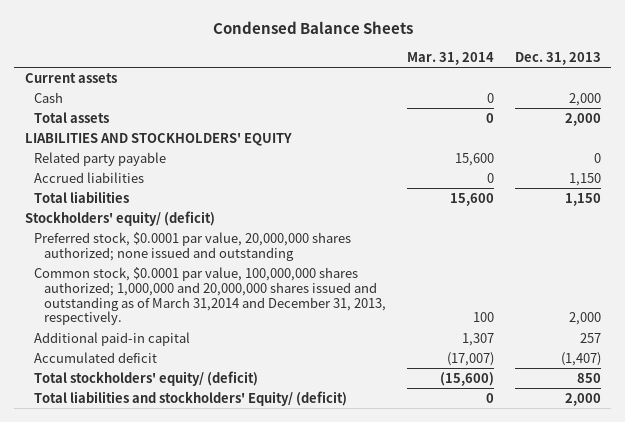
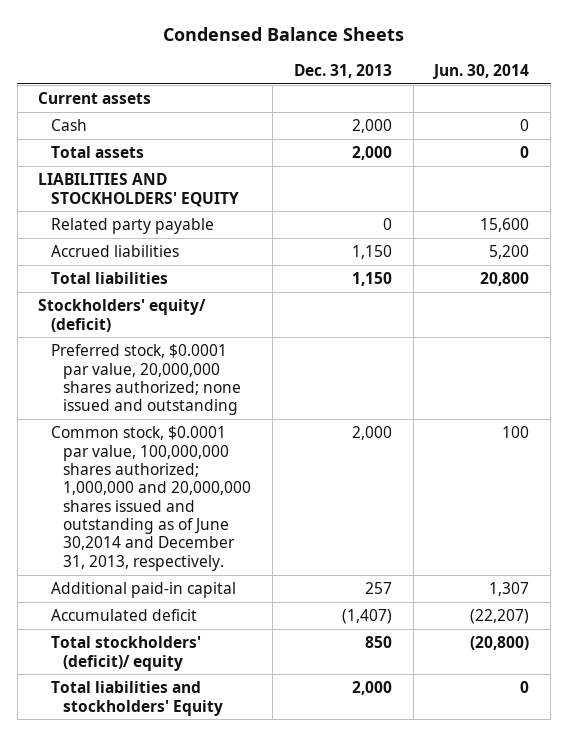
- | Mar. 31, 2014 | Dec. 31, 2013
+ | Dec. 31, 2013 | Jun. 30, 2014
- Common stock, $0.0001 par value, 100,000,000 shares authorized; 1,000,000 and 20,000,000 shares issued and outstanding as of March 31,2014 and December 31, 2013, respectively. | 100 | 2,000
+ Common stock, $0.0001 par value, 100,000,000 shares authorized; 1,000,000 and 20,000,000 shares issued and outstanding as of June 30,2014 and December 31, 2013, respectively. | 2,000 | 100
- Total stockholders' equity/ (deficit) | (15,600) | 850
- Total liabilities and stockholders' Equity/ (deficit) | 0 | 2,000
+ Total stockholders' (deficit)/ equity | 850 | (20,800)
+ Total liabilities and stockholders' Equity | 2,000 | 0

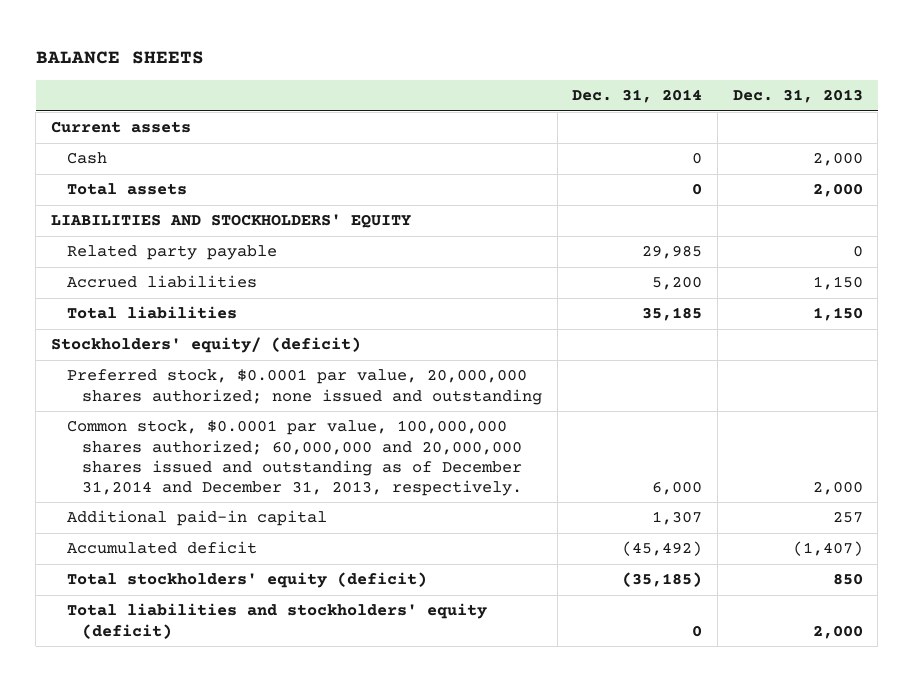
- Condensed Balance Sheets
+ BALANCE SHEETS
- | Dec. 31, 2013 | Jun. 30, 2014
+ | Dec. 31, 2014 | Dec. 31, 2013
- Common stock, $0.0001 par value, 100,000,000 shares authorized; 1,000,000 and 20,000,000 shares issued and outstanding as of June 30,2014 and December 31, 2013, respectively. | 2,000 | 100
+ Common stock, $0.0001 par value, 100,000,000 shares authorized; 60,000,000 and 20,000,000 shares issued and outstanding as of December 31,2014 and December 31, 2013, respectively. | 6,000 | 2,000
- Total stockholders' (deficit)/ equity | 850 | (20,800)
- Total liabilities and stockholders' Equity | 2,000 | 0
+ Total stockholders' equity (deficit) | (35,185) | 850
+ Total liabilities and stockholders' equity (deficit) | 0 | 2,000

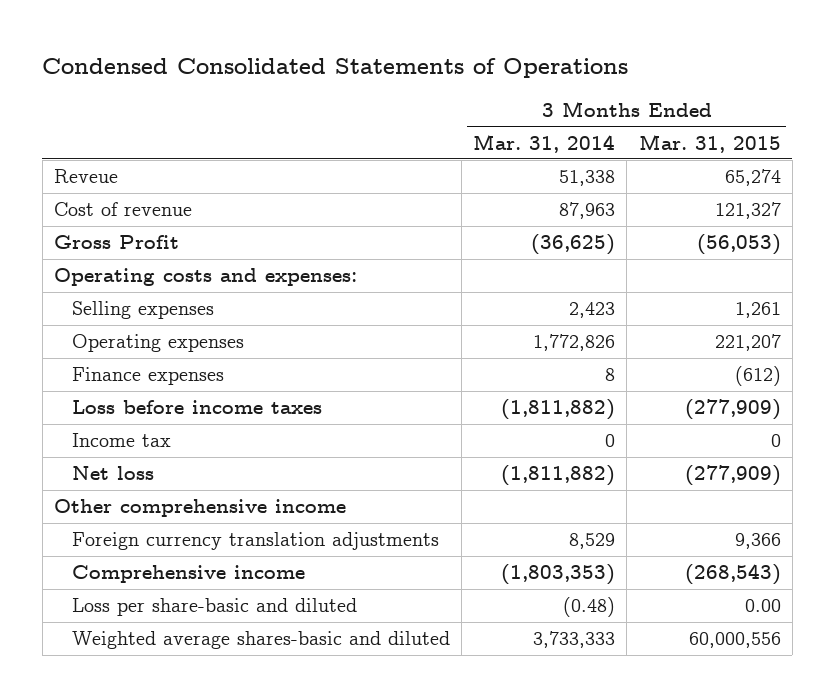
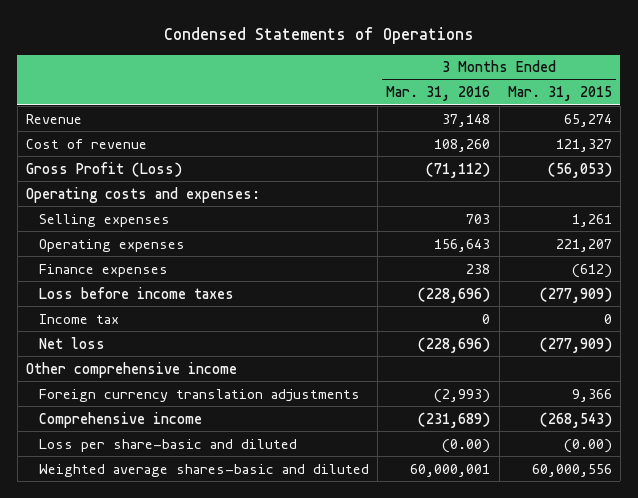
- Condensed Consolidated Statements of Operations
+ Condensed Statements of Operations
- | 3 Months Ended Mar. 31, 2014 | 3 Months Ended Mar. 31, 2015
+ | 3 Months Ended Mar. 31, 2016 | 3 Months Ended Mar. 31, 2015
- Reveue | 51,338 | 65,274
+ Revenue | 37,148 | 65,274
- Gross Profit | (36,625) | (56,053)
+ Gross Profit (Loss) | (71,112) | (56,053)
- Loss per share-basic and diluted | (0.48) | 0.00
+ Loss per share-basic and diluted | (0.00) | (0.00)

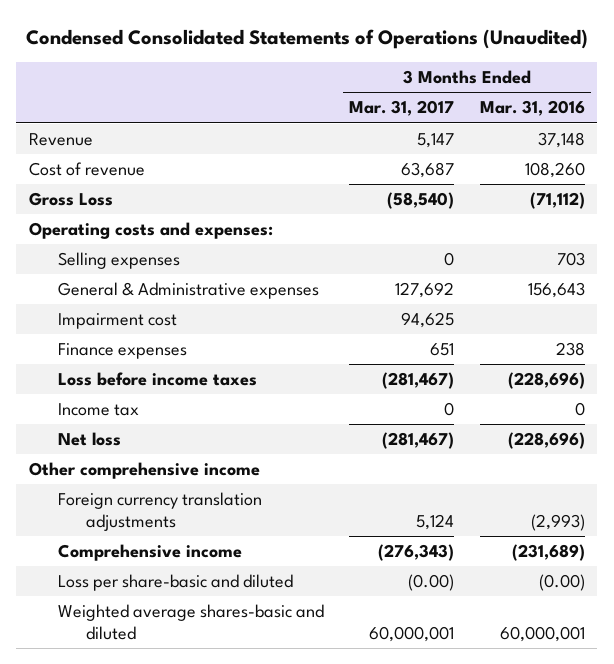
- Condensed Statements of Operations
+ Condensed Consolidated Statements of Operations (Unaudited)
- | 3 Months Ended Mar. 31, 2016 | 3 Months Ended Mar. 31, 2015
+ | 3 Months Ended Mar. 31, 2017 | 3 Months Ended Mar. 31, 2016
- Gross Profit (Loss) | (71,112) | (56,053)
+ Gross Loss | (58,540) | (71,112)
- Operating expenses | 156,643 | 221,207
+ General & Administrative expenses | 127,692 | 156,643
+ Impairment cost | 94,625 |

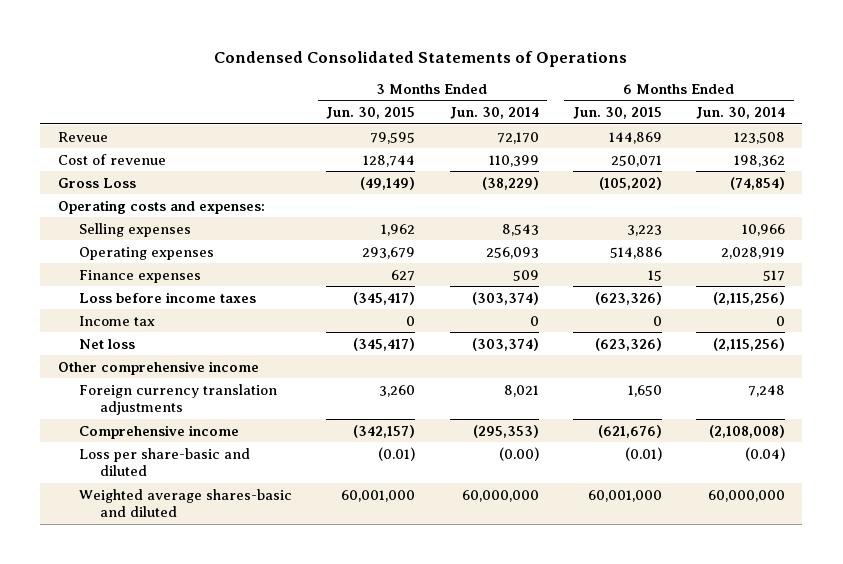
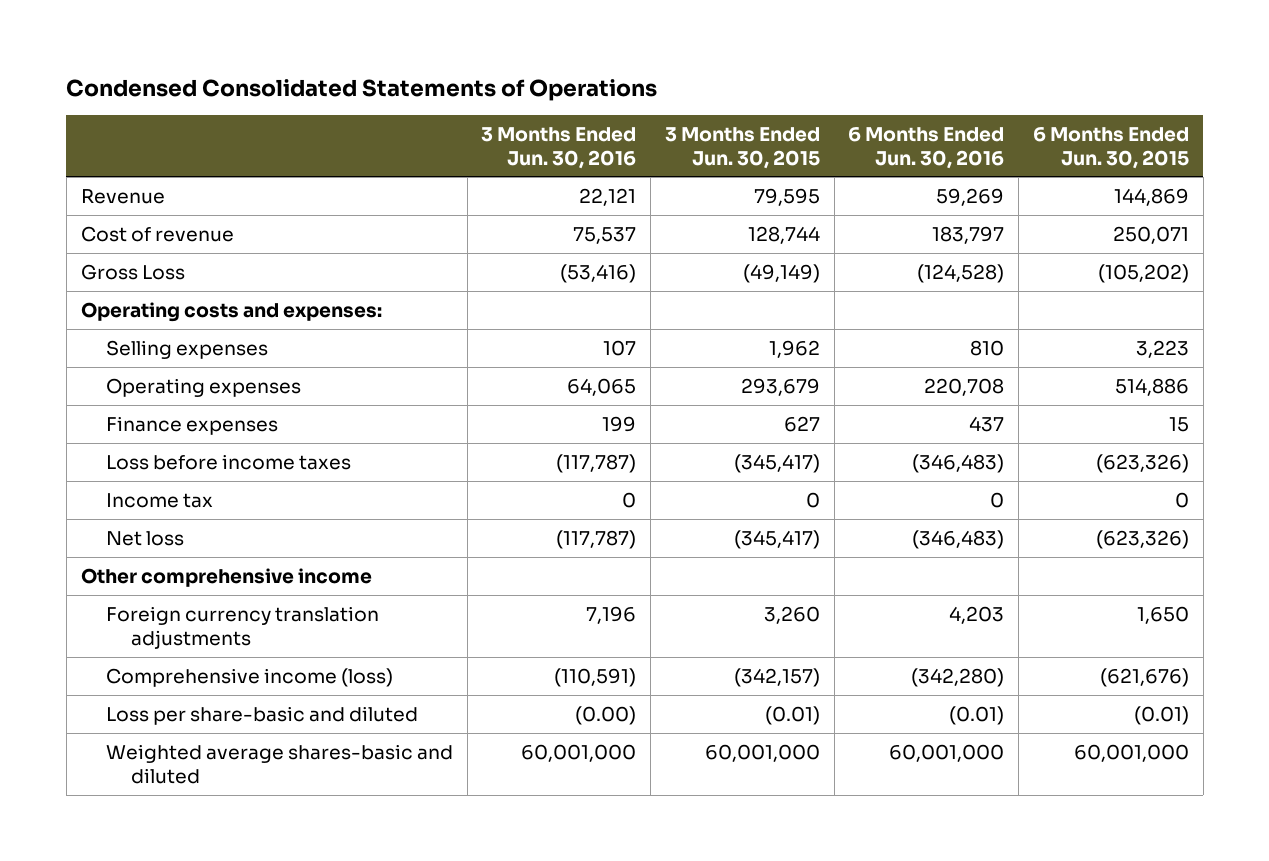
- | 3 Months Ended Jun. 30, 2015 | 3 Months Ended Jun. 30, 2014 | 6 Months Ended Jun. 30, 2015 | 6 Months Ended Jun. 30, 2014
+ | 3 Months Ended Jun. 30, 2016 | 3 Months Ended Jun. 30, 2015 | 6 Months Ended Jun. 30, 2016 | 6 Months Ended Jun. 30, 2015
- Reveue | 79,595 | 72,170 | 144,869 | 123,508
+ Revenue | 22,121 | 79,595 | 59,269 | 144,869
- Comprehensive income | (342,157) | (295,353) | (621,676) | (2,108,008)
+ Comprehensive income (loss) | (110,591) | (342,157) | (342,280) | (621,676)

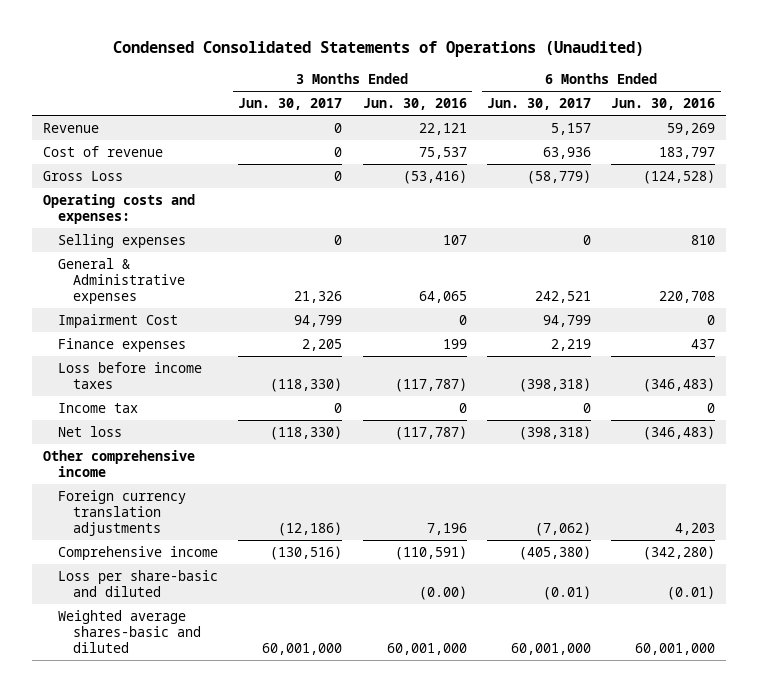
- Condensed Consolidated Statements of Operations
+ Condensed Consolidated Statements of Operations (Unaudited)
- | 3 Months Ended Jun. 30, 2016 | 3 Months Ended Jun. 30, 2015 | 6 Months Ended Jun. 30, 2016 | 6 Months Ended Jun. 30, 2015
+ | 3 Months Ended Jun. 30, 2017 | 3 Months Ended Jun. 30, 2016 | 6 Months Ended Jun. 30, 2017 | 6 Months Ended Jun. 30, 2016
- Operating expenses | 64,065 | 293,679 | 220,708 | 514,886
+ General & Administrative expenses | 21,326 | 64,065 | 242,521 | 220,708
+ Impairment Cost | 94,799 | 0 | 94,799 | 0
- Comprehensive income (loss) | (110,591) | (342,157) | (342,280) | (621,676)
+ Comprehensive income | (130,516) | (110,591) | (405,380) | (342,280)

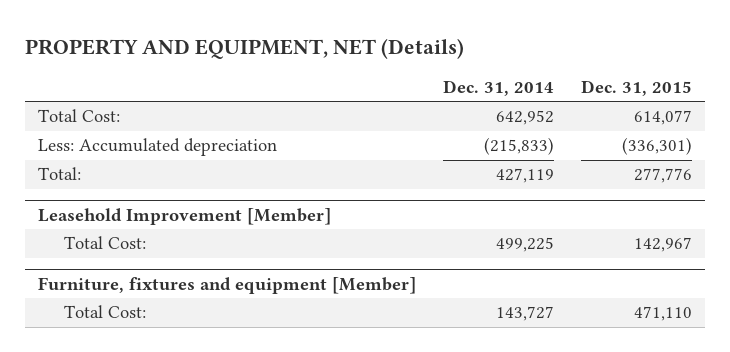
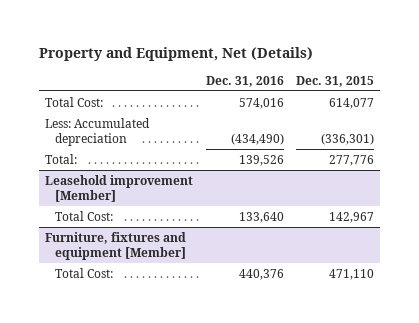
- PROPERTY AND EQUIPMENT, NET (Details)
+ Property and Equipment, Net (Details)
- | Dec. 31, 2014 | Dec. 31, 2015
+ | Dec. 31, 2016 | Dec. 31, 2015
- Leasehold Improvement [Member]
+ Leasehold improvement [Member]

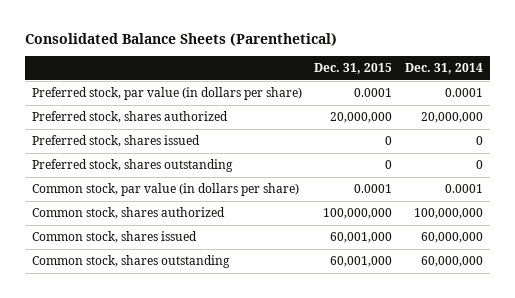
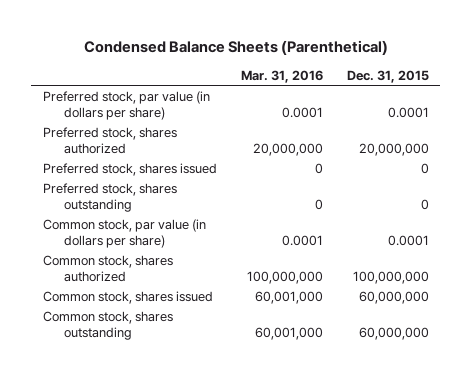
- Consolidated Balance Sheets (Parenthetical)
+ Condensed Balance Sheets (Parenthetical)
- | Dec. 31, 2015 | Dec. 31, 2014
+ | Mar. 31, 2016 | Dec. 31, 2015
- Common stock, shares issued | 60,001,000 | 60,000,000
- Common stock, shares outstanding | 60,001,000 | 60,000,000
+ Common stock, shares issued | 60,001,000 | 60,000,000
+ Common stock, shares outstanding | 60,001,000 | 60,000,000

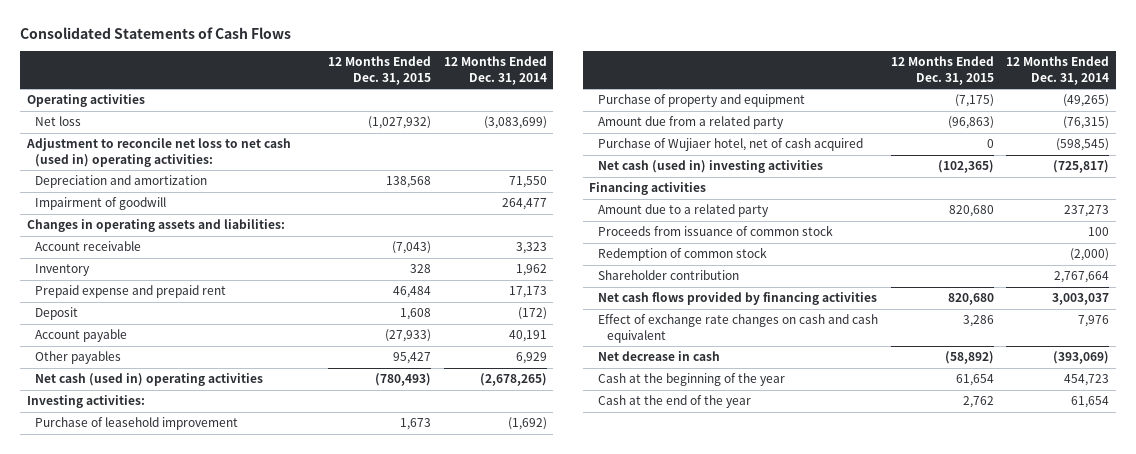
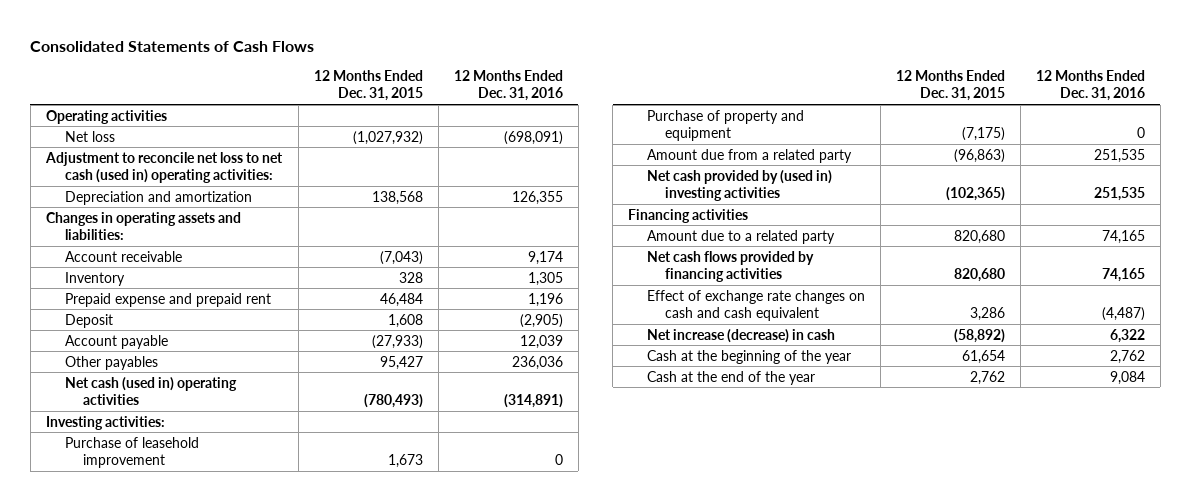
- | 12 Months Ended Dec. 31, 2015 | 12 Months Ended Dec. 31, 2014
+ | 12 Months Ended Dec. 31, 2015 | 12 Months Ended Dec. 31, 2016
- Impairment of goodwill | | 264,477
- Purchase of Wujiaer hotel, net of cash acquired | 0 | (598,545)
- Net cash (used in) investing activities | (102,365) | (725,817)
+ Net cash provided by (used in) investing activities | (102,365) | 251,535
- Proceeds from issuance of common stock | | 100
- Redemption of common stock | | (2,000)
- Shareholder contribution | | 2,767,664
- Net decrease in cash | (58,892) | (393,069)
+ Net increase (decrease) in cash | (58,892) | 6,322

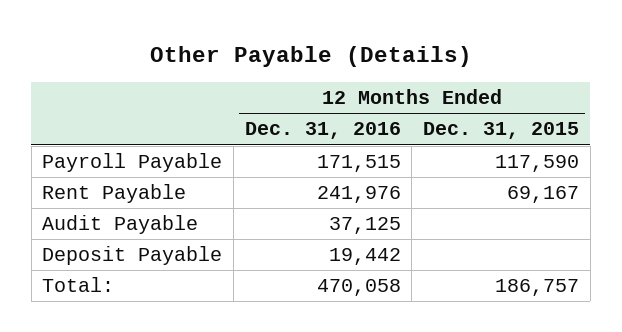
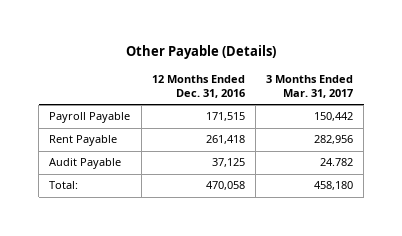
- | 12 Months Ended Dec. 31, 2016 | 12 Months Ended Dec. 31, 2015
+ | 12 Months Ended Dec. 31, 2016 | 3 Months Ended Mar. 31, 2017
- Rent Payable | 241,976 | 69,167
+ Rent Payable | 261,418 | 282,956
- Deposit Payable | 19,442 |

